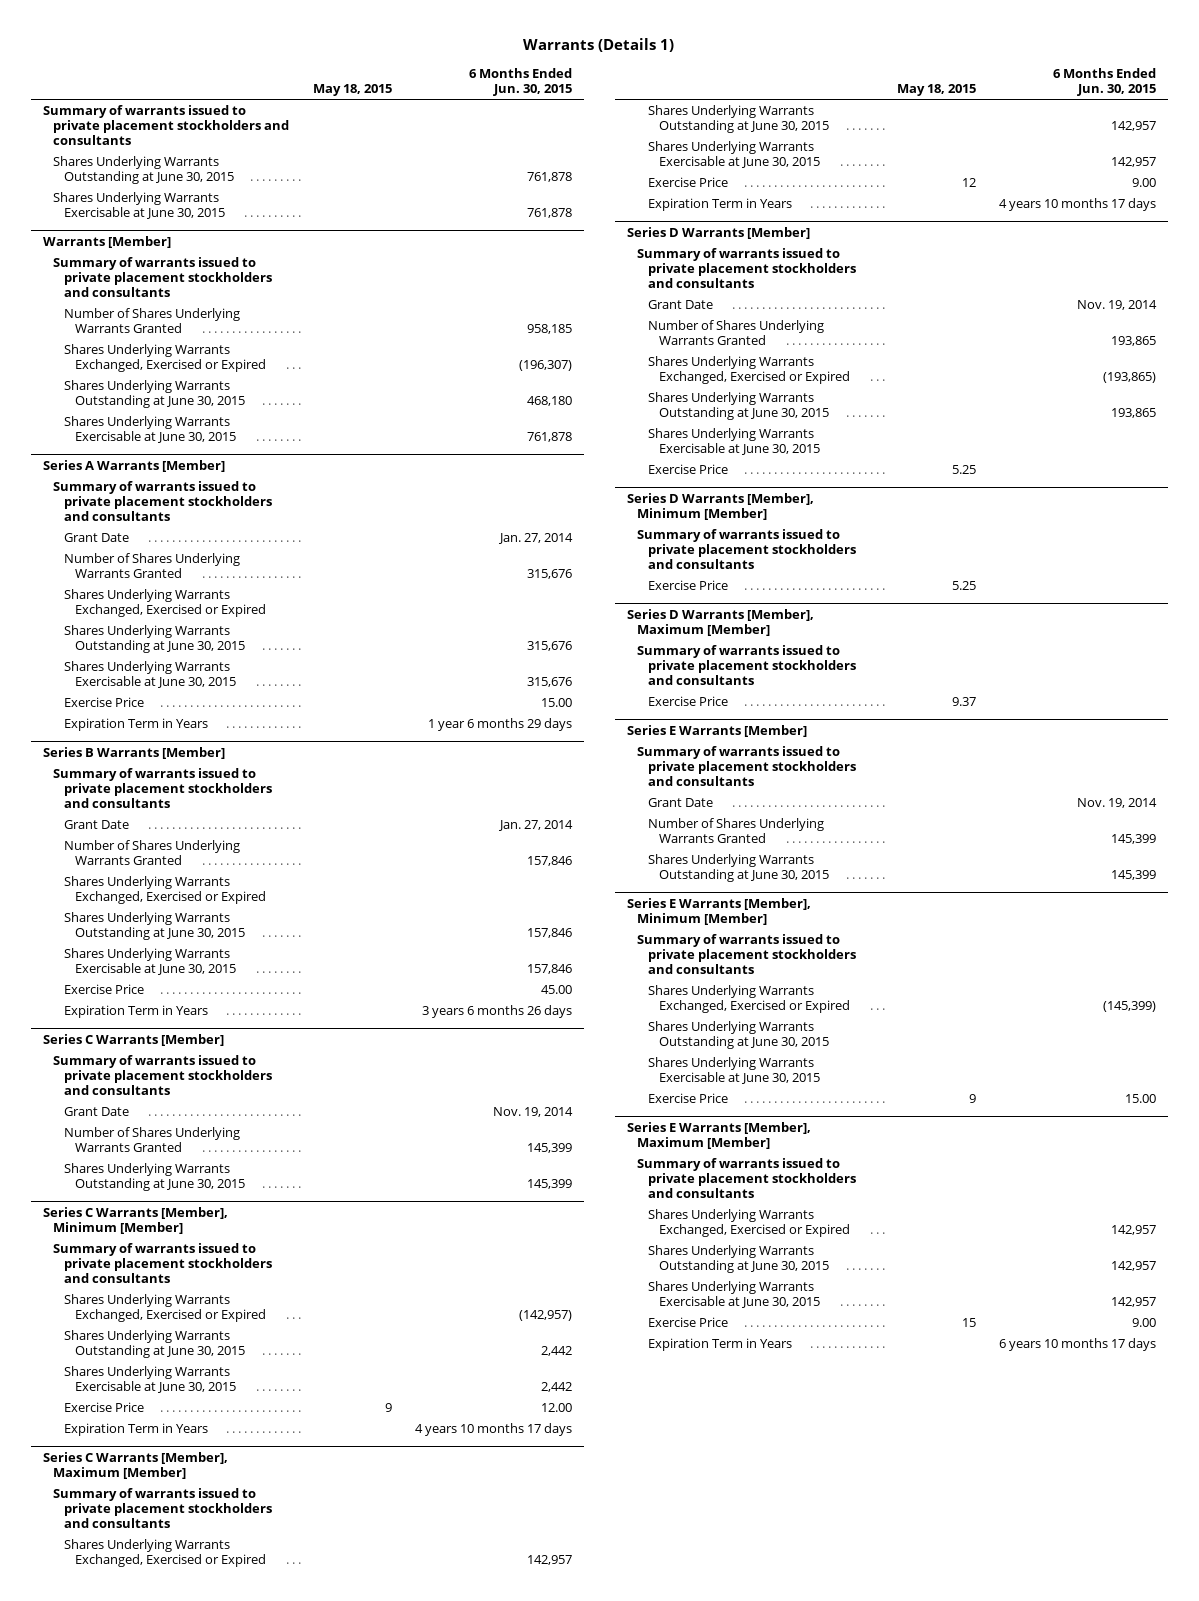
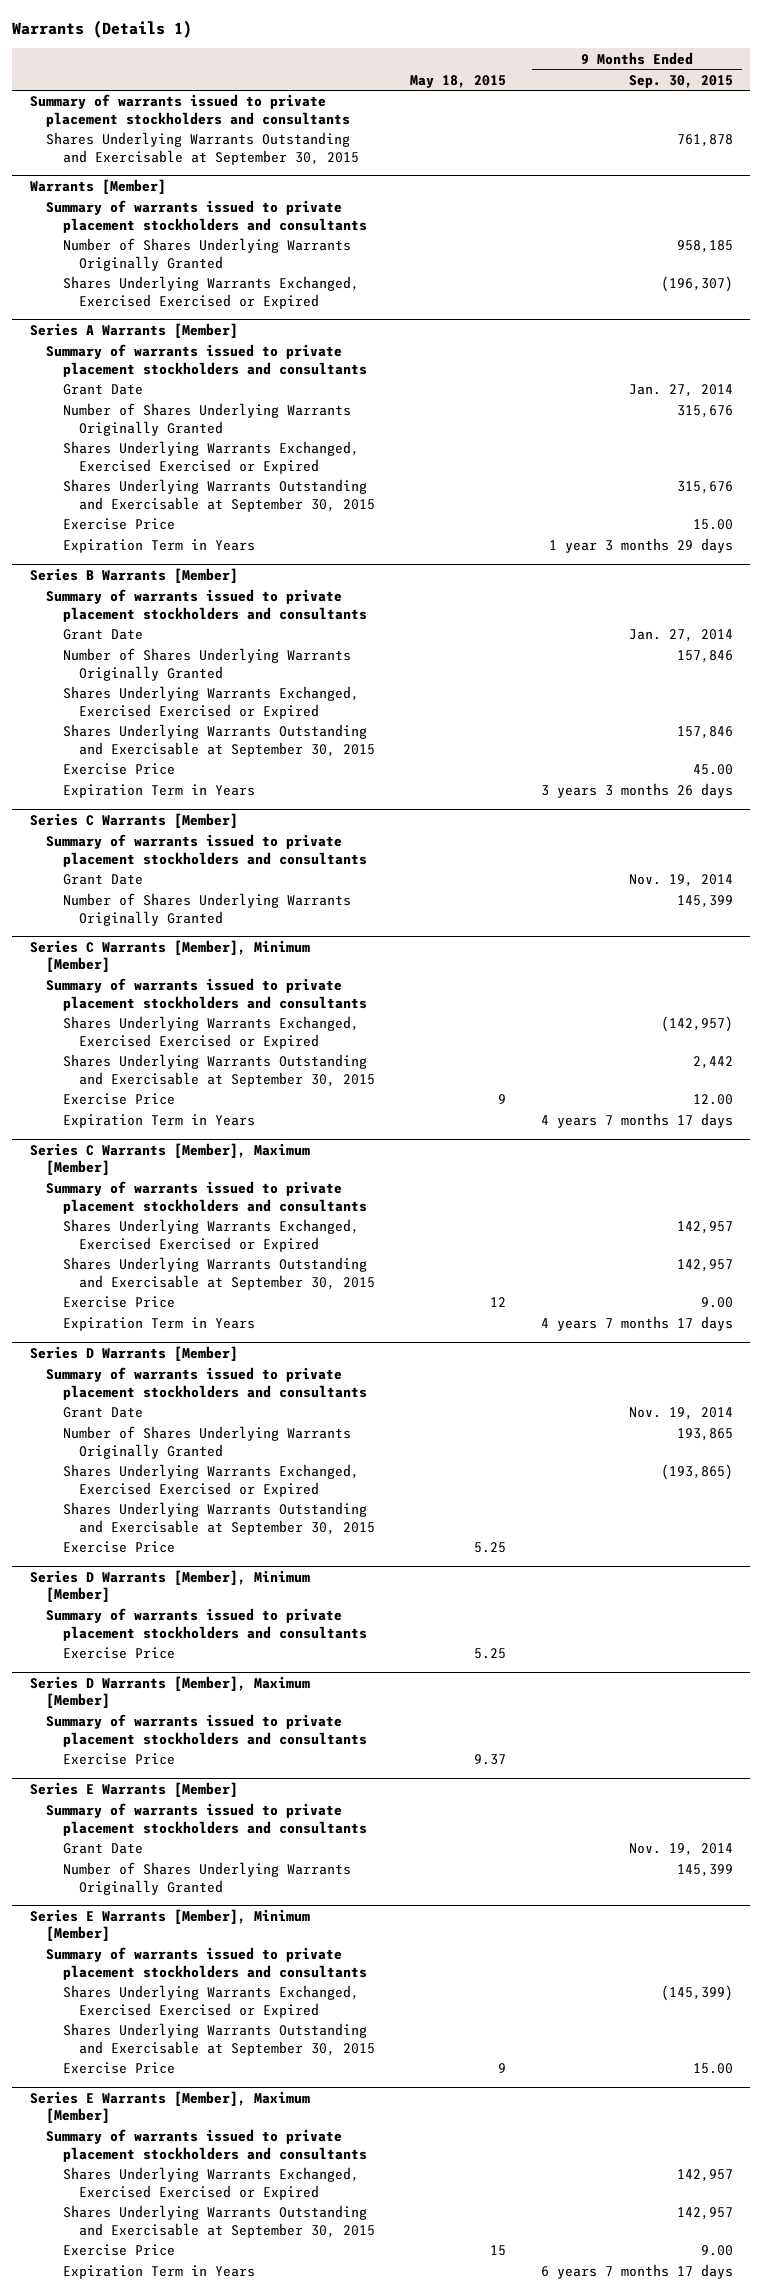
- | May 18, 2015 | 6 Months Ended Jun. 30, 2015
+ | May 18, 2015 | 9 Months Ended Sep. 30, 2015
- Shares Underlying Warrants Outstanding at June 30, 2015 | | 761,878
- Shares Underlying Warrants Exercisable at June 30, 2015 | | 761,878
+ Shares Underlying Warrants Outstanding and Exercisable at September 30, 2015 | | 761,878
@ Warrants [Member]
- Number of Shares Underlying Warrants Granted | | 958,185
- Shares Underlying Warrants Exchanged, Exercised or Expired | | (196,307)
- Shares Underlying Warrants Outstanding at June 30, 2015 | | 468,180
- Shares Underlying Warrants Exercisable at June 30, 2015 | | 761,878
+ Number of Shares Underlying Warrants Originally Granted | | 958,185
+ Shares Underlying Warrants Exchanged, Exercised Exercised or Expired | | (196,307)
@ Series A Warrants [Member]
- Number of Shares Underlying Warrants Granted | | 315,676
- Shares Underlying Warrants Exchanged, Exercised or Expired
- Shares Underlying Warrants Outstanding at June 30, 2015 | | 315,676
- Shares Underlying Warrants Exercisable at June 30, 2015 | | 315,676
+ Number of Shares Underlying Warrants Originally Granted | | 315,676
+ Shares Underlying Warrants Exchanged, Exercised Exercised or Expired
+ Shares Underlying Warrants Outstanding and Exercisable at September 30, 2015 | | 315,676
@ Series B Warrants [Member]
- Number of Shares Underlying Warrants Granted | | 157,846
- Shares Underlying Warrants Exchanged, Exercised or Expired
- Shares Underlying Warrants Outstanding at June 30, 2015 | | 157,846
- Shares Underlying Warrants Exercisable at June 30, 2015 | | 157,846
+ Number of Shares Underlying Warrants Originally Granted | | 157,846
+ Shares Underlying Warrants Exchanged, Exercised Exercised or Expired
+ Shares Underlying Warrants Outstanding and Exercisable at September 30, 2015 | | 157,846
@ Series C Warrants [Member]
- Number of Shares Underlying Warrants Granted | | 145,399
- Shares Underlying Warrants Outstanding at June 30, 2015 | | 145,399
+ Number of Shares Underlying Warrants Originally Granted | | 145,399
@ Series C Warrants [Member], Minimum [Member]
- Shares Underlying Warrants Exchanged, Exercised or Expired | | (142,957)
- Shares Underlying Warrants Outstanding at June 30, 2015 | | 2,442
- Shares Underlying Warrants Exercisable at June 30, 2015 | | 2,442
+ Shares Underlying Warrants Exchanged, Exercised Exercised or Expired | | (142,957)
+ Shares Underlying Warrants Outstanding and Exercisable at September 30, 2015 | | 2,442
@ Series C Warrants [Member], Maximum [Member]
- Shares Underlying Warrants Exchanged, Exercised or Expired | | 142,957
- Shares Underlying Warrants Outstanding at June 30, 2015 | | 142,957
- Shares Underlying Warrants Exercisable at June 30, 2015 | | 142,957
+ Shares Underlying Warrants Exchanged, Exercised Exercised or Expired | | 142,957
+ Shares Underlying Warrants Outstanding and Exercisable at September 30, 2015 | | 142,957
@ Series D Warrants [Member]
- Number of Shares Underlying Warrants Granted | | 193,865
- Shares Underlying Warrants Exchanged, Exercised or Expired | | (193,865)
- Shares Underlying Warrants Outstanding at June 30, 2015 | | 193,865
- Shares Underlying Warrants Exercisable at June 30, 2015
+ Number of Shares Underlying Warrants Originally Granted | | 193,865
+ Shares Underlying Warrants Exchanged, Exercised Exercised or Expired | | (193,865)
+ Shares Underlying Warrants Outstanding and Exercisable at September 30, 2015
@ Series E Warrants [Member]
- Number of Shares Underlying Warrants Granted | | 145,399
- Shares Underlying Warrants Outstanding at June 30, 2015 | | 145,399
+ Number of Shares Underlying Warrants Originally Granted | | 145,399
@ Series E Warrants [Member], Minimum [Member]
- Shares Underlying Warrants Exchanged, Exercised or Expired | | (145,399)
- Shares Underlying Warrants Outstanding at June 30, 2015
- Shares Underlying Warrants Exercisable at June 30, 2015
+ Shares Underlying Warrants Exchanged, Exercised Exercised or Expired | | (145,399)
+ Shares Underlying Warrants Outstanding and Exercisable at September 30, 2015
@ Series E Warrants [Member], Maximum [Member]
- Shares Underlying Warrants Exchanged, Exercised or Expired | | 142,957
- Shares Underlying Warrants Outstanding at June 30, 2015 | | 142,957
- Shares Underlying Warrants Exercisable at June 30, 2015 | | 142,957
+ Shares Underlying Warrants Exchanged, Exercised Exercised or Expired | | 142,957
+ Shares Underlying Warrants Outstanding and Exercisable at September 30, 2015 | | 142,957

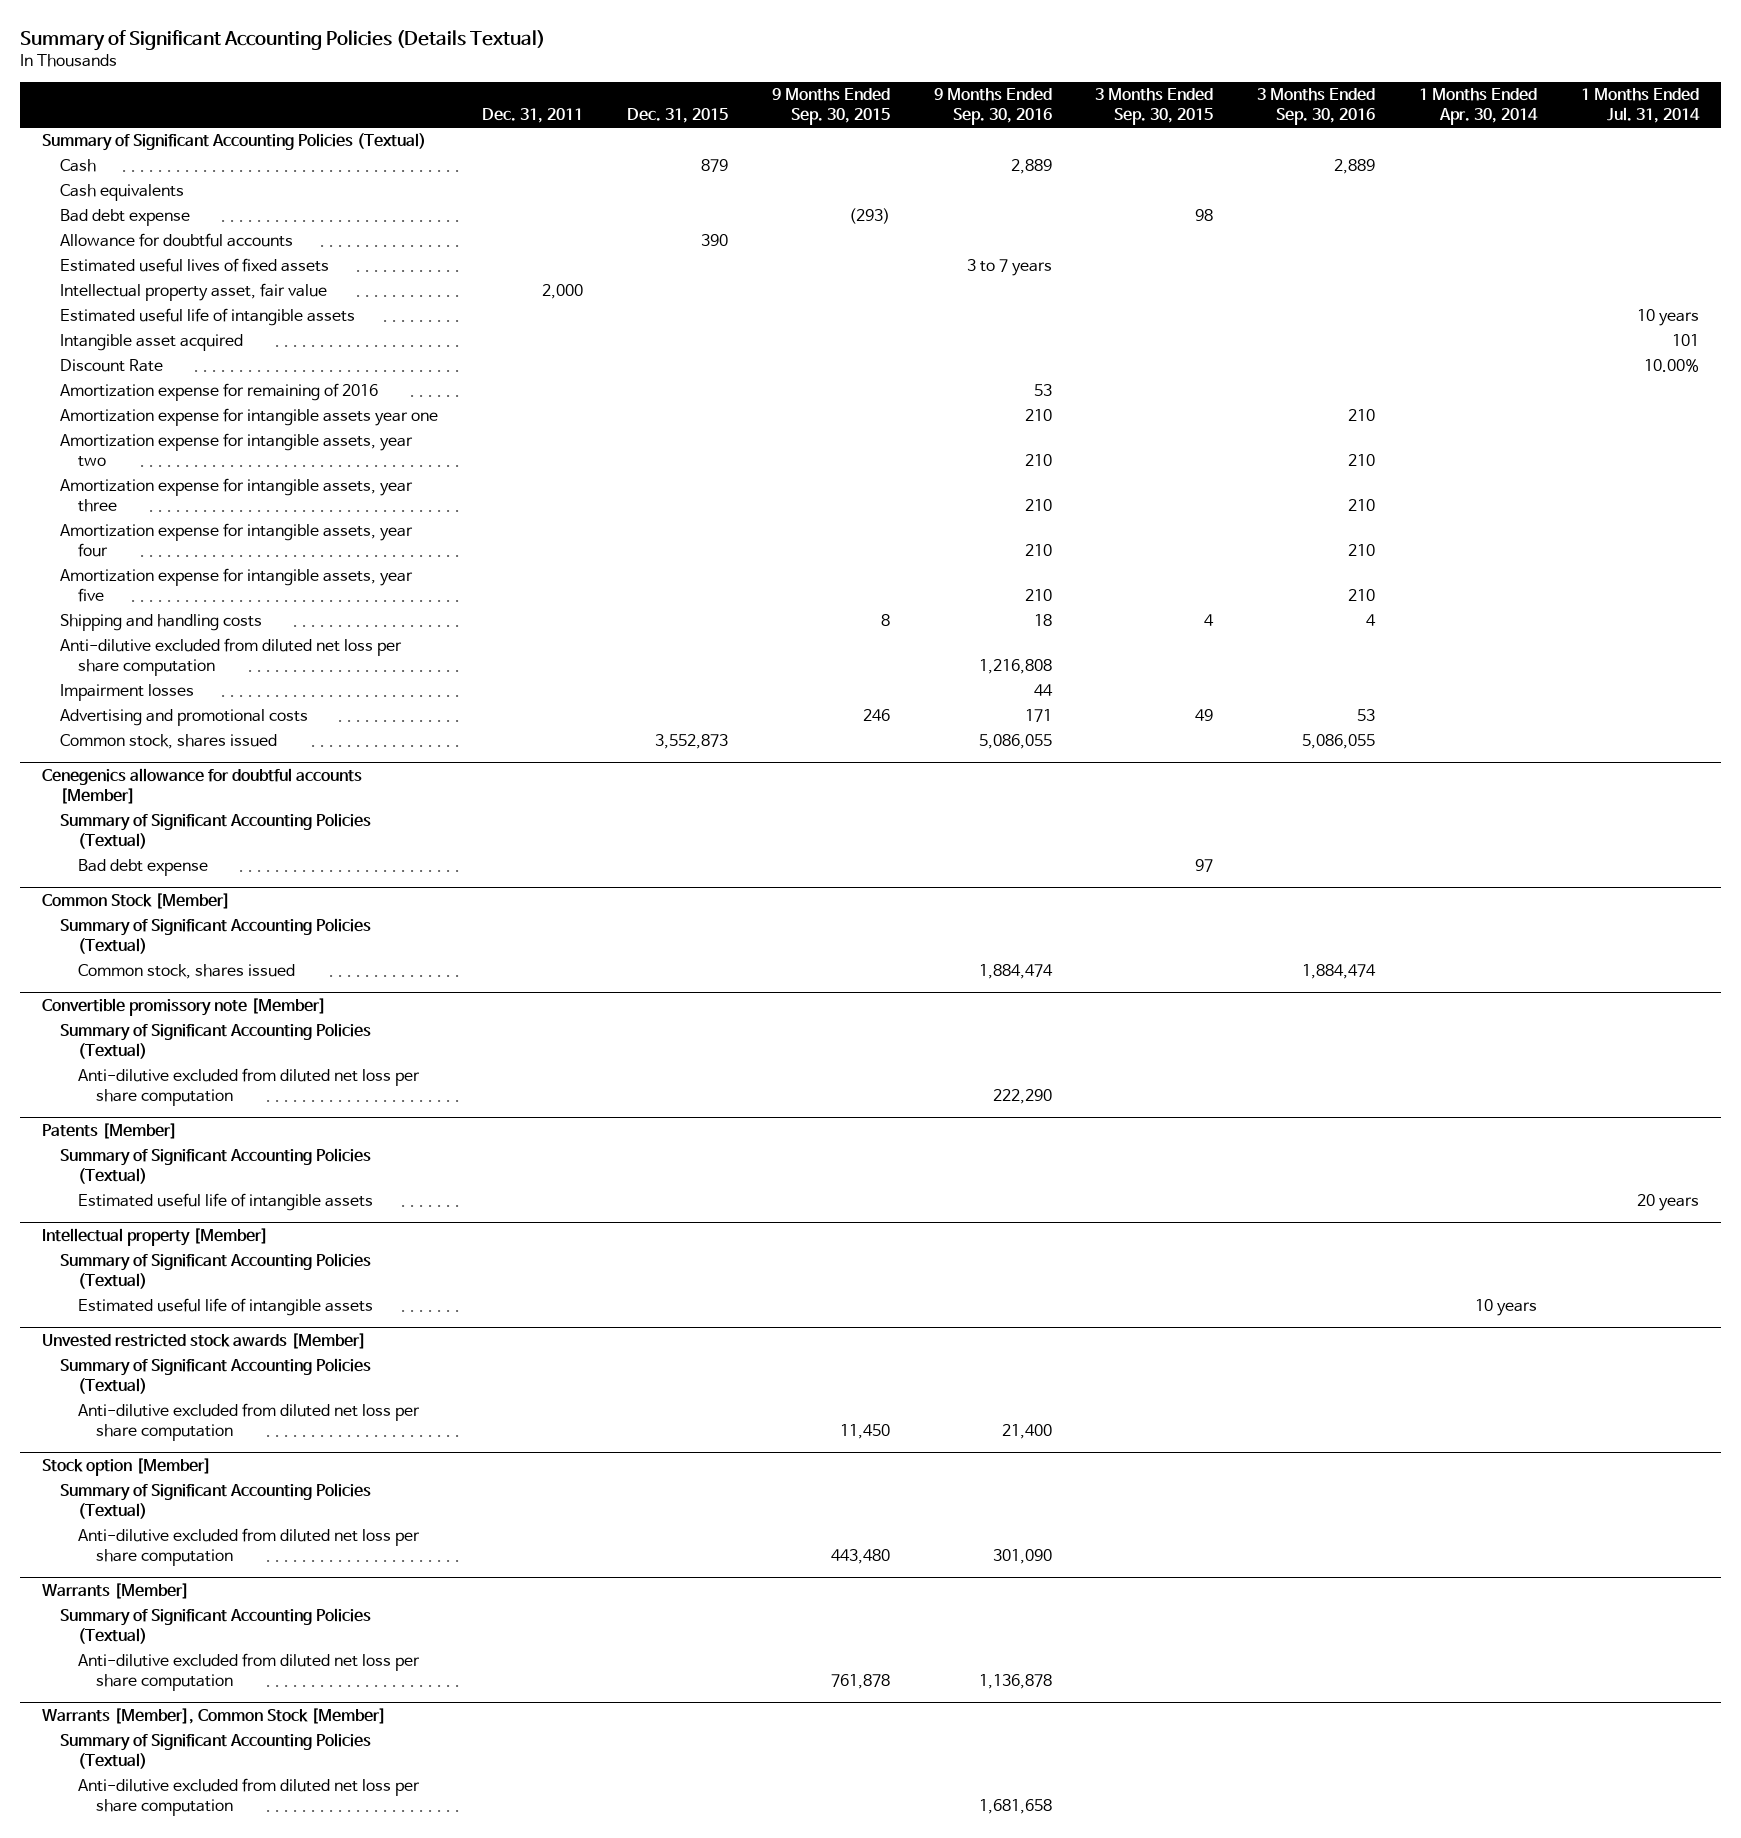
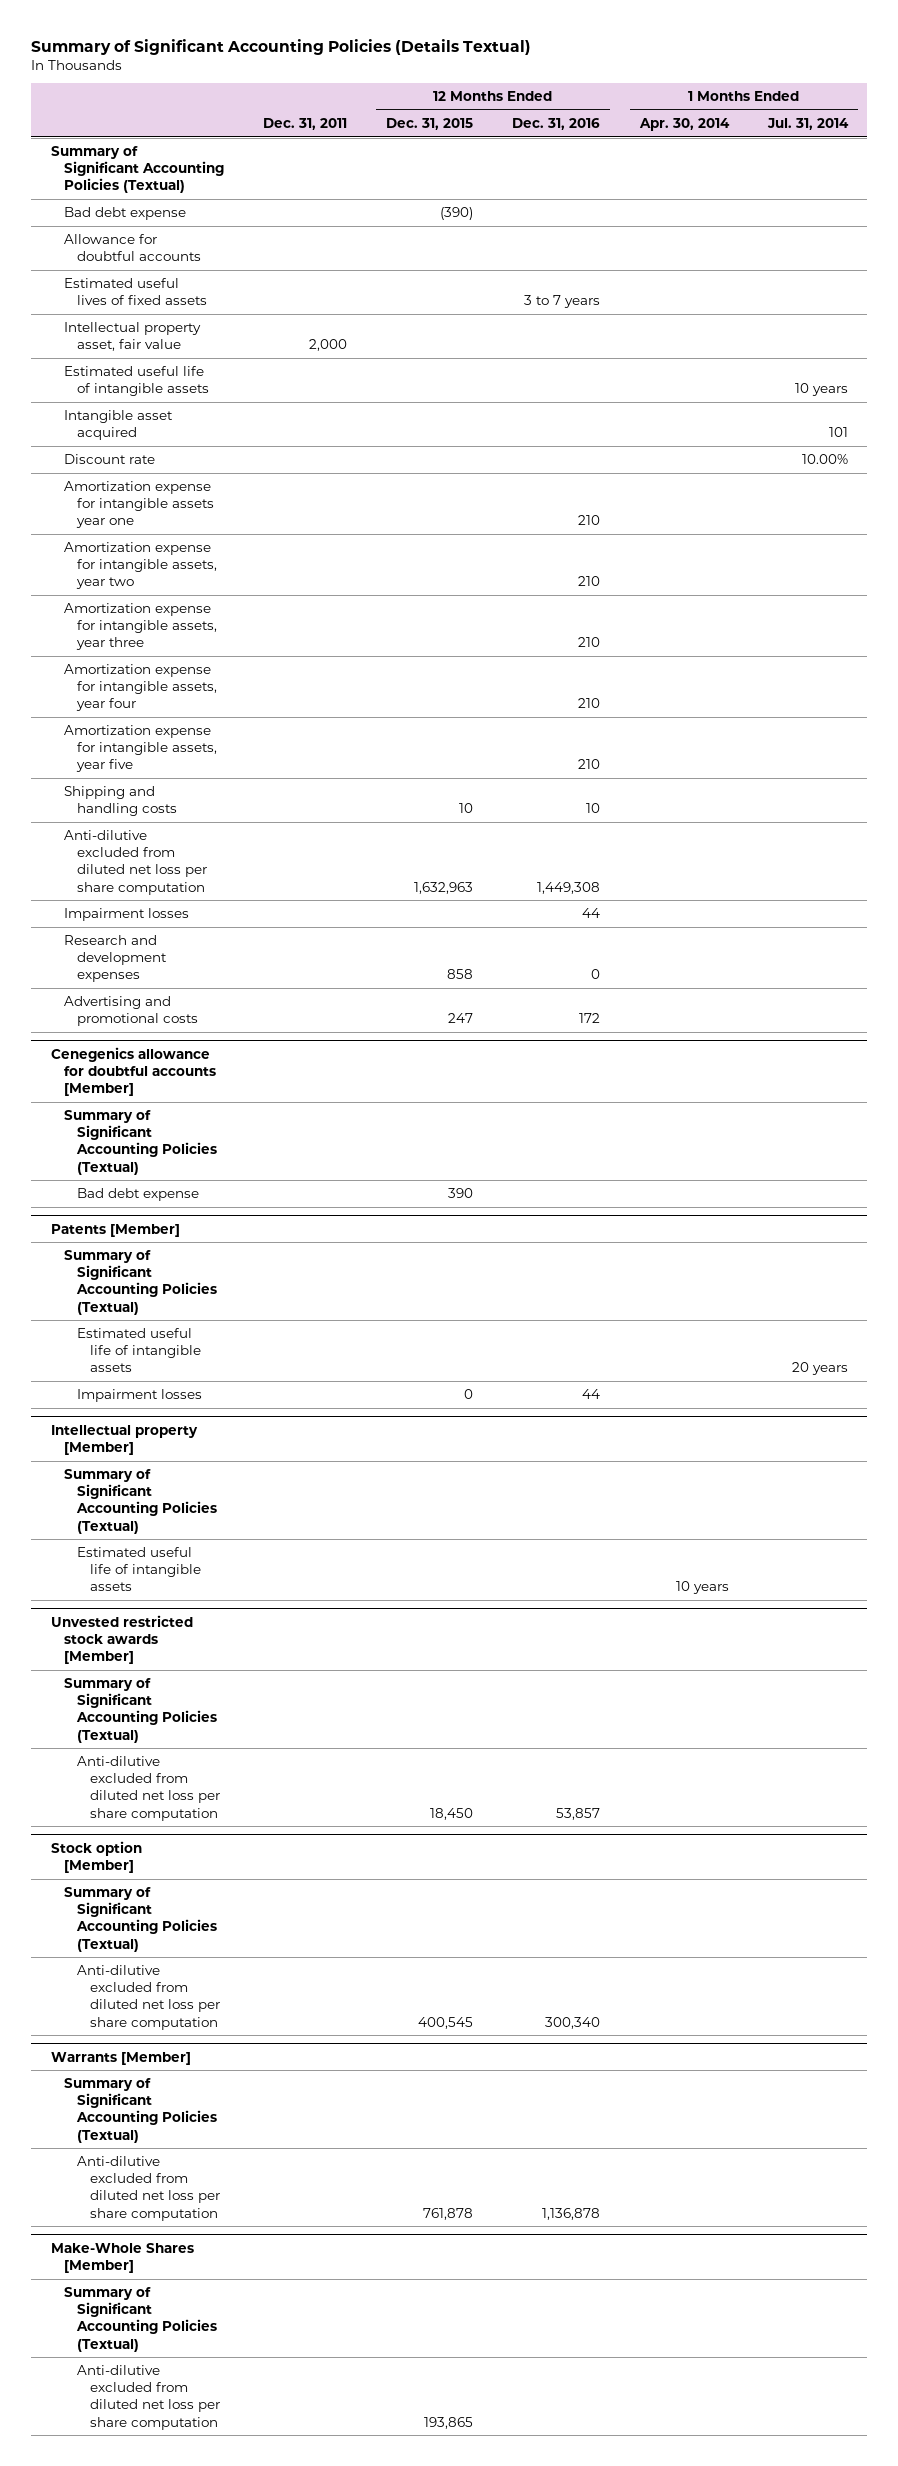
- | Dec. 31, 2011 | Dec. 31, 2015 | 9 Months Ended Sep. 30, 2015 | 9 Months Ended Sep. 30, 2016 | 3 Months Ended Sep. 30, 2015 | 3 Months Ended Sep. 30, 2016 | 1 Months Ended Apr. 30, 2014 | 1 Months Ended Jul. 31, 2014
+ | Dec. 31, 2011 | 12 Months Ended Dec. 31, 2015 | 12 Months Ended Dec. 31, 2016 | 1 Months Ended Apr. 30, 2014 | 1 Months Ended Jul. 31, 2014
- Cash | | 879 | | 2,889 | | 2,889 | |
- Cash equivalents
- Discount Rate | | | | | | | | 10.00%
- Amortization expense for remaining of 2016 | | | | 53 | | | |
+ Discount rate | | | | | 10.00%
+ Research and development expenses | | 858 | 0 | |
- Common stock, shares issued | | 3,552,873 | | 5,086,055 | | 5,086,055 | |
- Common Stock [Member]
- Summary of Significant Accounting Policies (Textual)
- Common stock, shares issued | | | | 1,884,474 | | 1,884,474 | |
- Convertible promissory note [Member]
- Summary of Significant Accounting Policies (Textual)
- Anti-dilutive excluded from diluted net loss per share computation | | | | 222,290 | | | |
@ Patents [Member]
+ Impairment losses | | 0 | 44 | |
- Warrants [Member], Common Stock [Member]
- Summary of Significant Accounting Policies (Textual)
- Anti-dilutive excluded from diluted net loss per share computation | | | | 1,681,658 | | | |
+ Make-Whole Shares [Member]
+ Summary of Significant Accounting Policies (Textual)
+ Anti-dilutive excluded from diluted net loss per share computation | | 193,865 | | |

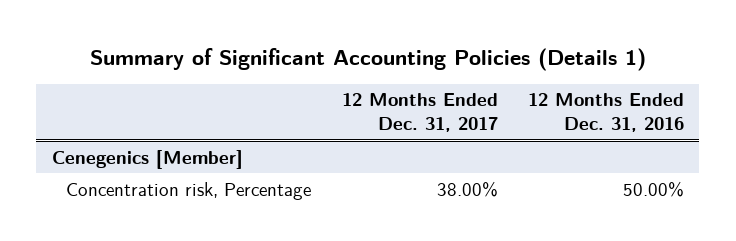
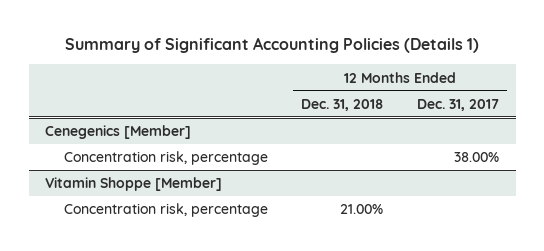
- | 12 Months Ended Dec. 31, 2017 | 12 Months Ended Dec. 31, 2016
+ | 12 Months Ended Dec. 31, 2018 | 12 Months Ended Dec. 31, 2017
@ Cenegenics [Member]
- Concentration risk, Percentage | 38.00% | 50.00%
+ Concentration risk, percentage | | 38.00%
+ Vitamin Shoppe [Member]
+ Concentration risk, percentage | 21.00% |

